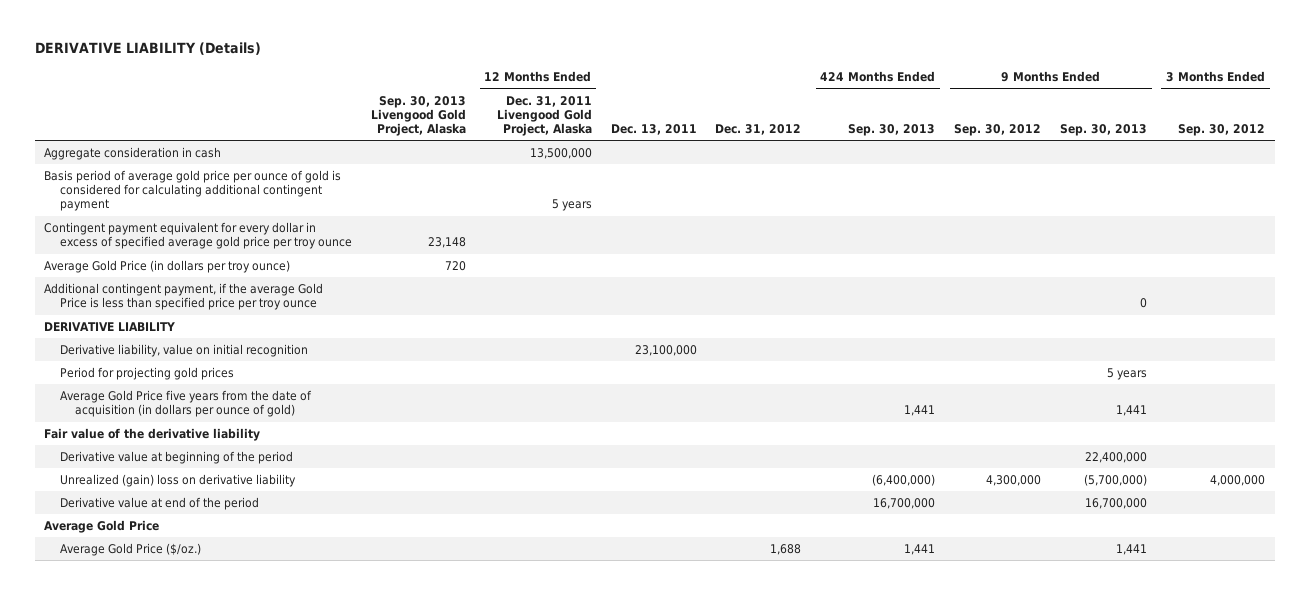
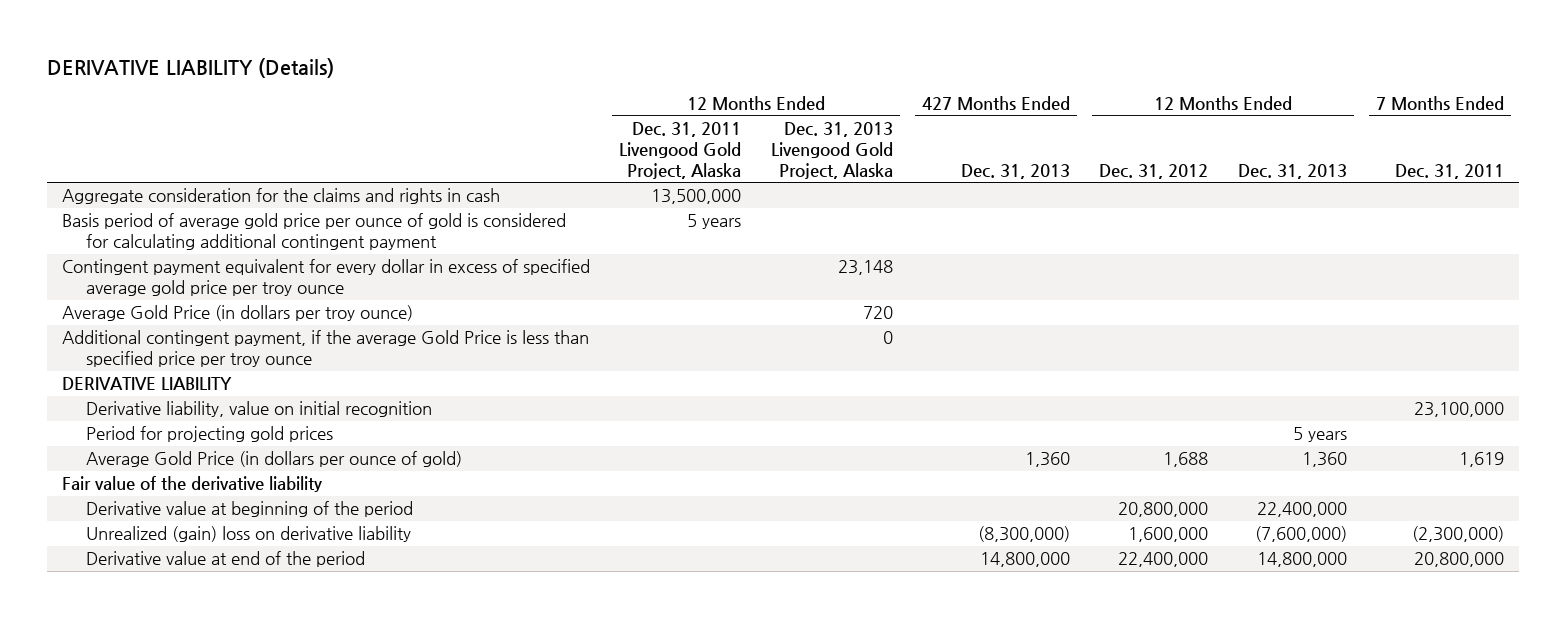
- | Sep. 30, 2013 Livengood Gold Project, Alaska | 12 Months Ended Dec. 31, 2011 Livengood Gold Project, Alaska | Dec. 13, 2011 | Dec. 31, 2012 | 424 Months Ended Sep. 30, 2013 | 9 Months Ended Sep. 30, 2012 | 9 Months Ended Sep. 30, 2013 | 3 Months Ended Sep. 30, 2012
+ | 12 Months Ended Dec. 31, 2011 Livengood Gold Project, Alaska | 12 Months Ended Dec. 31, 2013 Livengood Gold Project, Alaska | 427 Months Ended Dec. 31, 2013 | 12 Months Ended Dec. 31, 2012 | 12 Months Ended Dec. 31, 2013 | 7 Months Ended Dec. 31, 2011
- Aggregate consideration in cash | | 13,500,000 | | | | | |
+ Aggregate consideration for the claims and rights in cash | 13,500,000 | | | | |
- Average Gold Price five years from the date of acquisition (in dollars per ounce of gold) | | | | | 1,441 | | 1,441 |
+ Average Gold Price (in dollars per ounce of gold) | | | 1,360 | 1,688 | 1,360 | 1,619
- Average Gold Price
- Average Gold Price ($/oz.) | | | | 1,688 | 1,441 | | 1,441 |

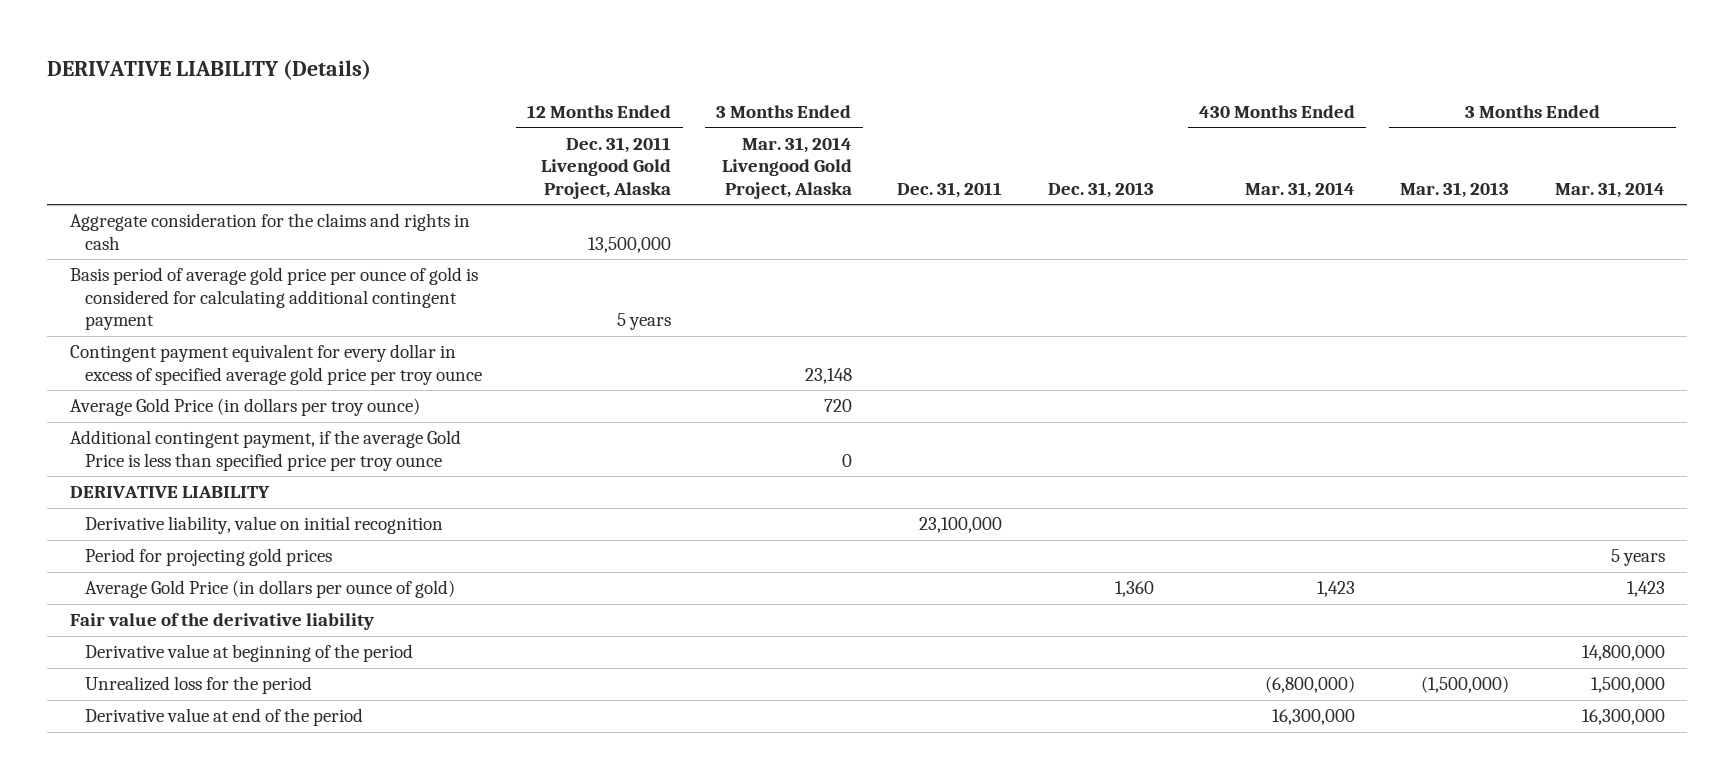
- | 12 Months Ended Dec. 31, 2011 Livengood Gold Project, Alaska | 12 Months Ended Dec. 31, 2013 Livengood Gold Project, Alaska | 427 Months Ended Dec. 31, 2013 | 12 Months Ended Dec. 31, 2012 | 12 Months Ended Dec. 31, 2013 | 7 Months Ended Dec. 31, 2011
+ | 12 Months Ended Dec. 31, 2011 Livengood Gold Project, Alaska | 3 Months Ended Mar. 31, 2014 Livengood Gold Project, Alaska | Dec. 31, 2011 | Dec. 31, 2013 | 430 Months Ended Mar. 31, 2014 | 3 Months Ended Mar. 31, 2013 | 3 Months Ended Mar. 31, 2014
- Unrealized (gain) loss on derivative liability | | | (8,300,000) | 1,600,000 | (7,600,000) | (2,300,000)
+ Unrealized loss for the period | | | | | (6,800,000) | (1,500,000) | 1,500,000

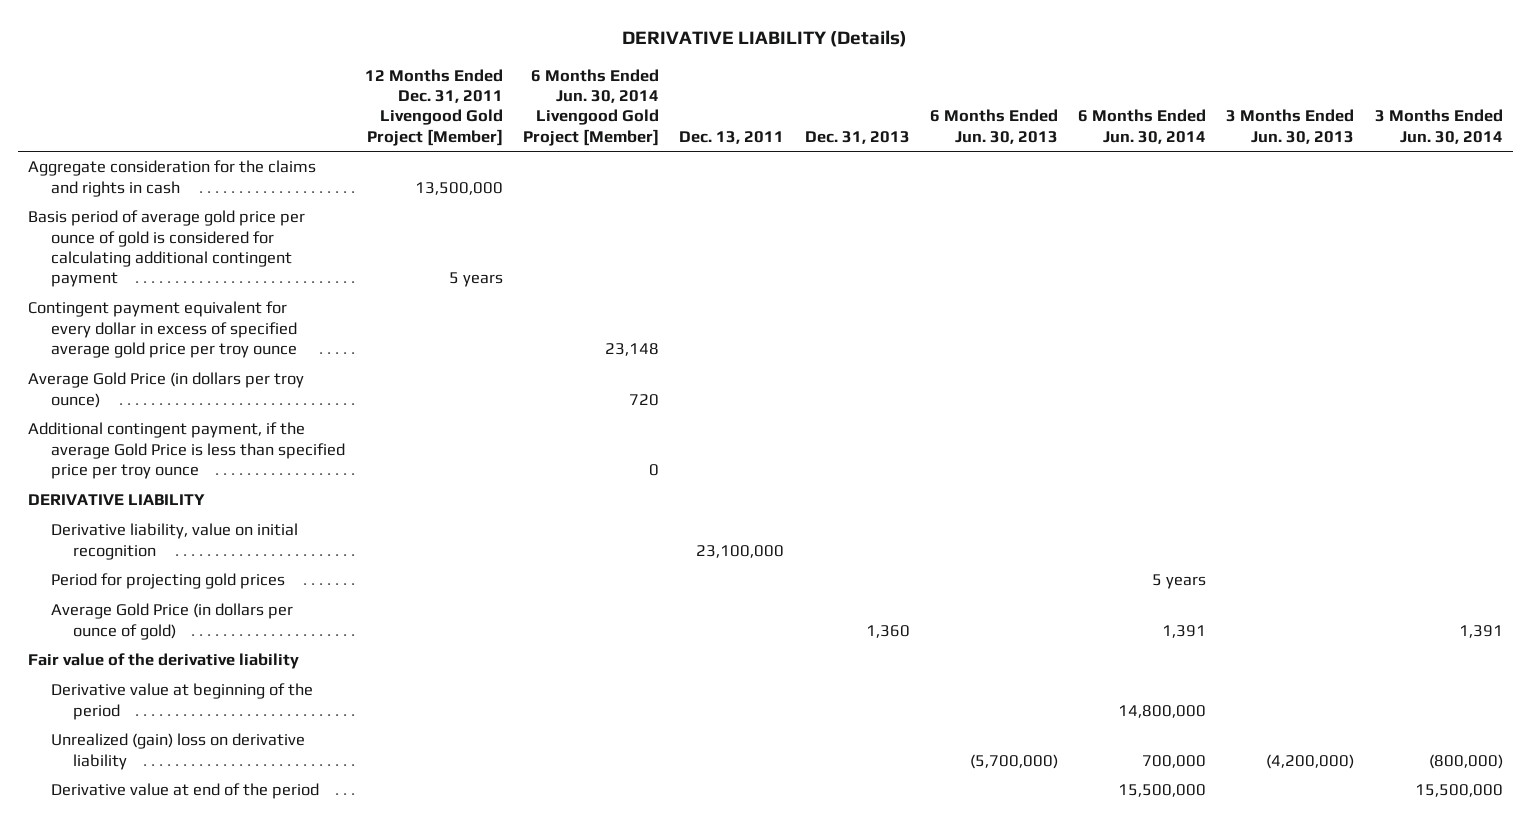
- | 12 Months Ended Dec. 31, 2011 Livengood Gold Project, Alaska | 3 Months Ended Mar. 31, 2014 Livengood Gold Project, Alaska | Dec. 31, 2011 | Dec. 31, 2013 | 430 Months Ended Mar. 31, 2014 | 3 Months Ended Mar. 31, 2013 | 3 Months Ended Mar. 31, 2014
+ | 12 Months Ended Dec. 31, 2011 Livengood Gold Project [Member] | 6 Months Ended Jun. 30, 2014 Livengood Gold Project [Member] | Dec. 13, 2011 | Dec. 31, 2013 | 6 Months Ended Jun. 30, 2013 | 6 Months Ended Jun. 30, 2014 | 3 Months Ended Jun. 30, 2013 | 3 Months Ended Jun. 30, 2014
- Unrealized loss for the period | | | | | (6,800,000) | (1,500,000) | 1,500,000
+ Unrealized (gain) loss on derivative liability | | | | | (5,700,000) | 700,000 | (4,200,000) | (800,000)

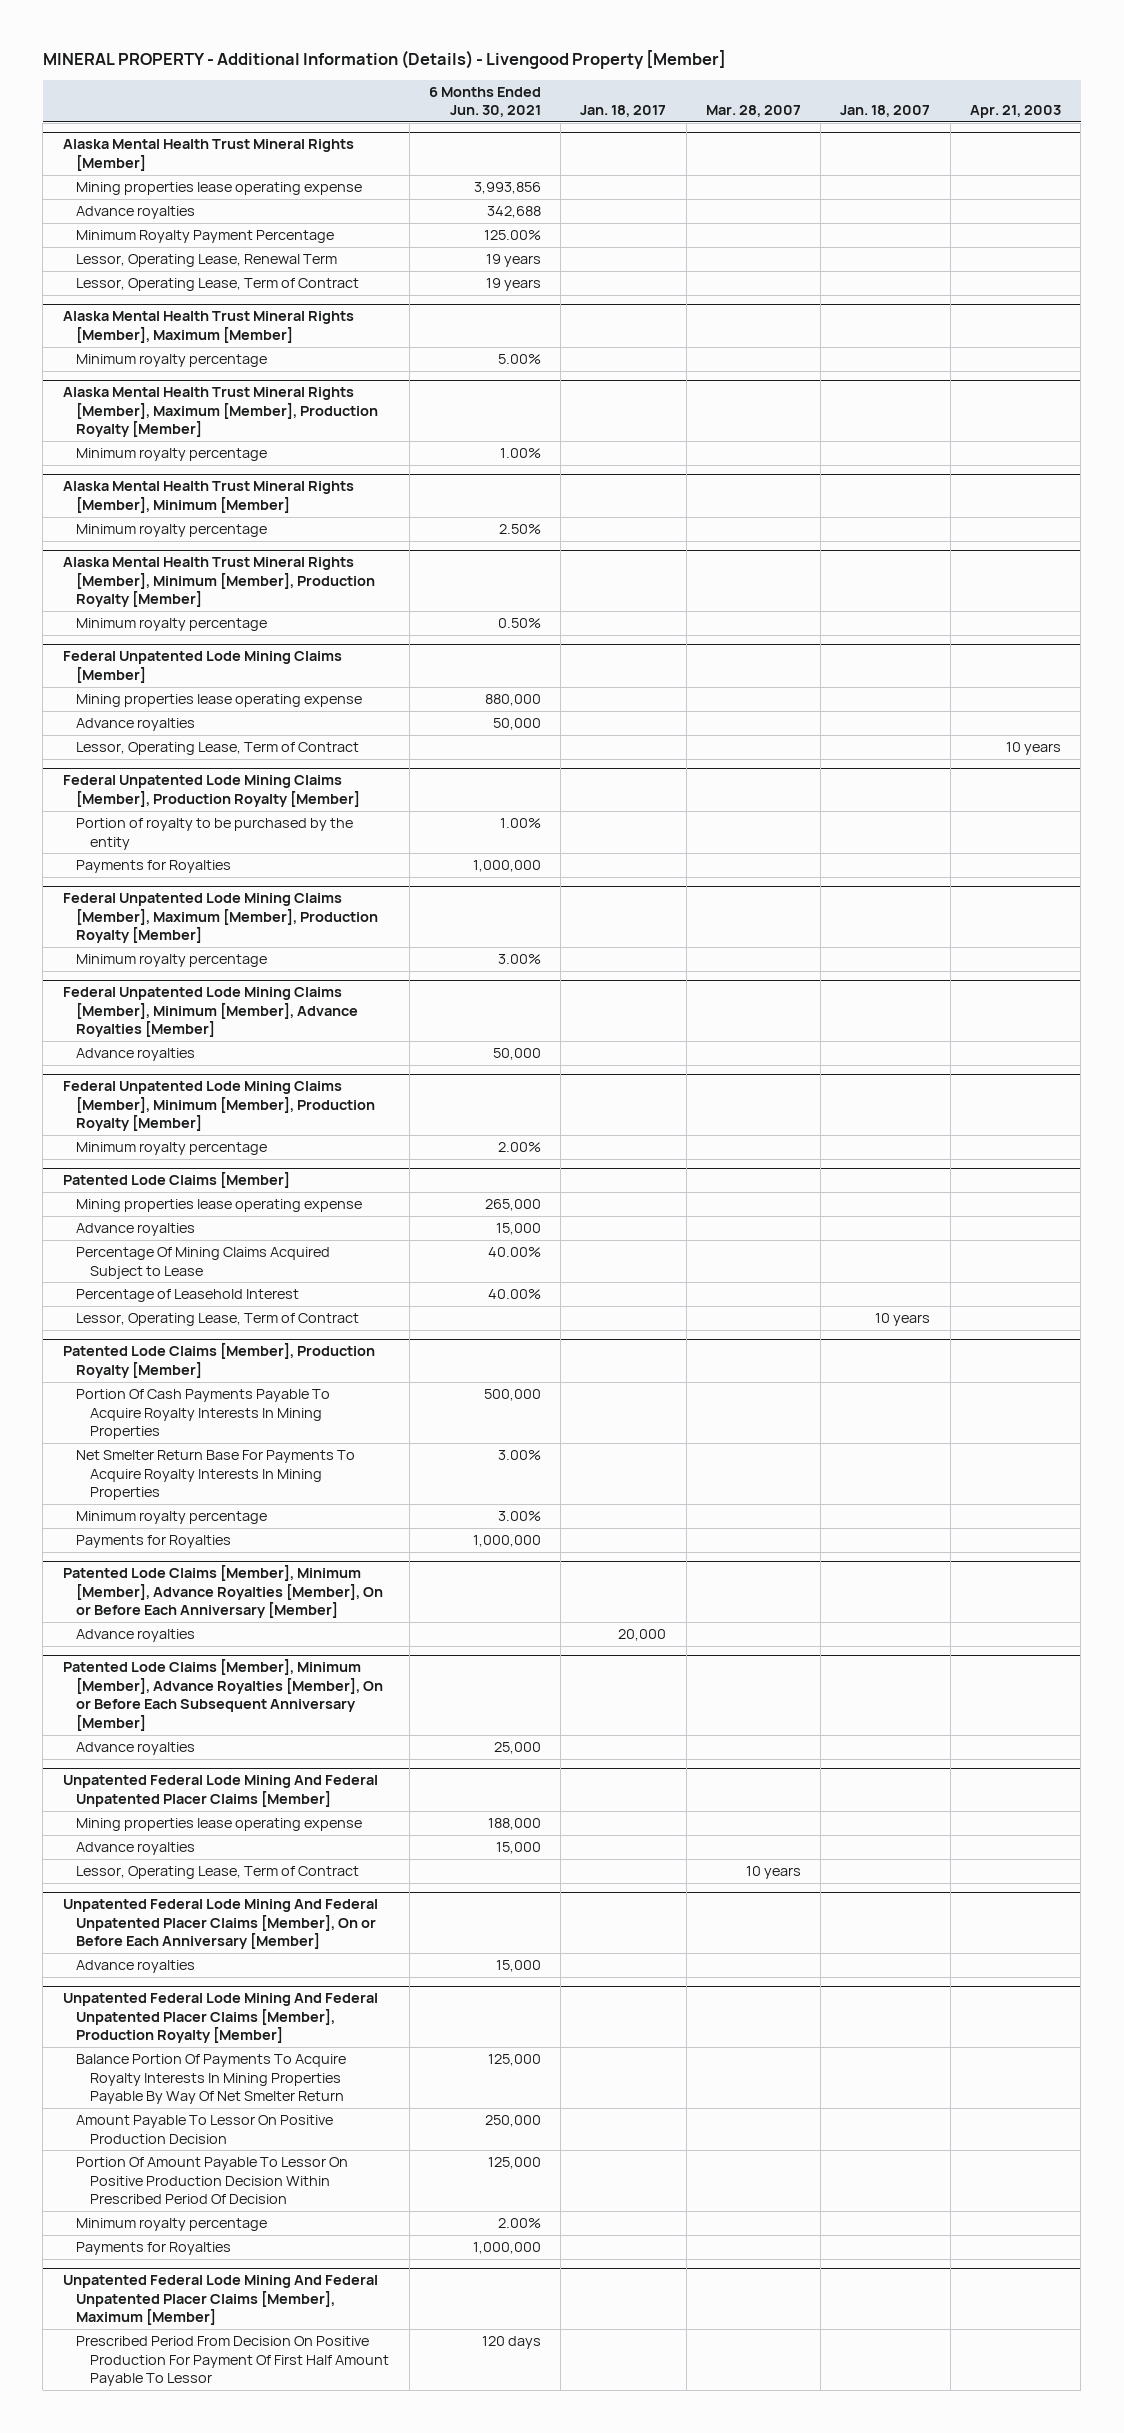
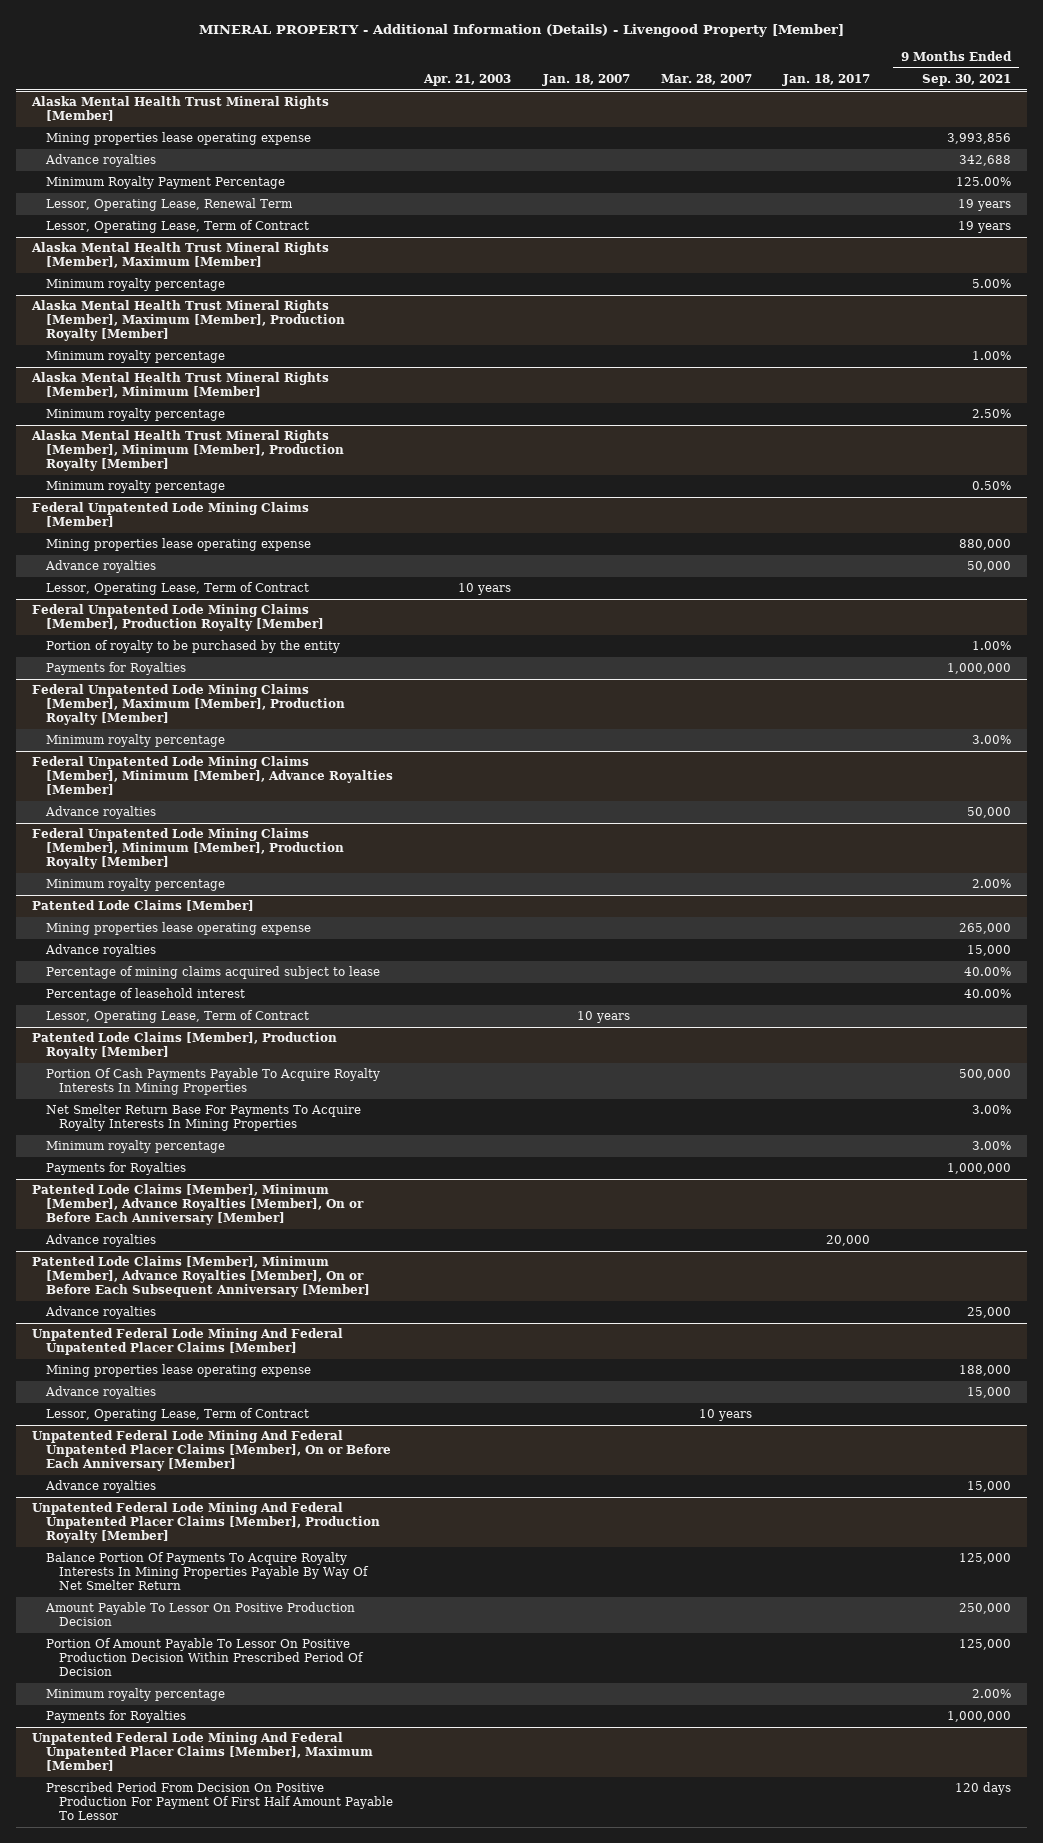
- | 6 Months Ended Jun. 30, 2021 | Jan. 18, 2017 | Mar. 28, 2007 | Jan. 18, 2007 | Apr. 21, 2003
+ | Apr. 21, 2003 | Jan. 18, 2007 | Mar. 28, 2007 | Jan. 18, 2017 | 9 Months Ended Sep. 30, 2021
@ Patented Lode Claims [Member]
- Percentage Of Mining Claims Acquired Subject to Lease | 40.00% | | | |
- Percentage of Leasehold Interest | 40.00% | | | |
+ Percentage of mining claims acquired subject to lease | | | | | 40.00%
+ Percentage of leasehold interest | | | | | 40.00%

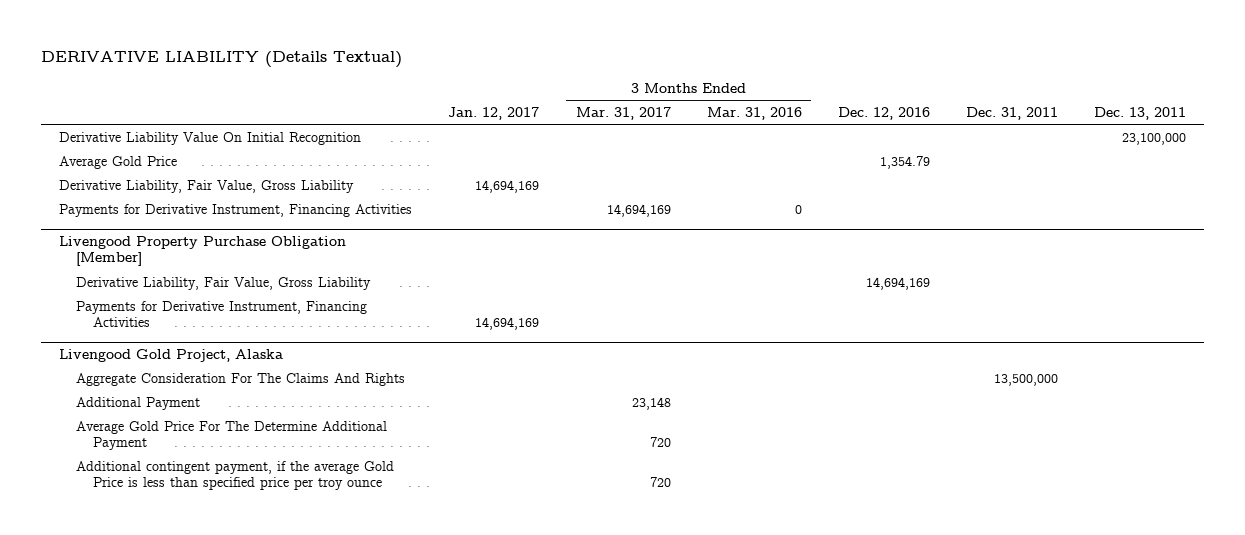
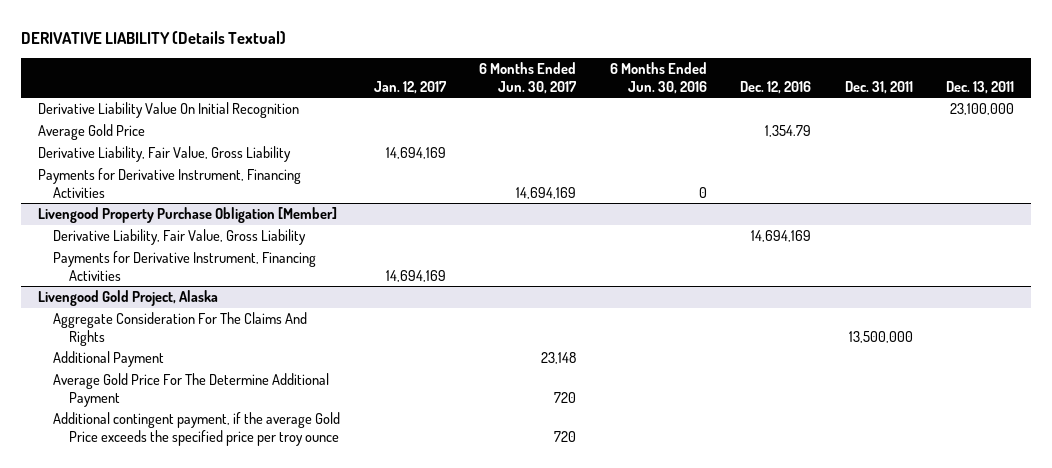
- | Jan. 12, 2017 | 3 Months Ended Mar. 31, 2017 | 3 Months Ended Mar. 31, 2016 | Dec. 12, 2016 | Dec. 31, 2011 | Dec. 13, 2011
+ | Jan. 12, 2017 | 6 Months Ended Jun. 30, 2017 | 6 Months Ended Jun. 30, 2016 | Dec. 12, 2016 | Dec. 31, 2011 | Dec. 13, 2011
@ Livengood Gold Project, Alaska
- Additional contingent payment, if the average Gold Price is less than specified price per troy ounce | | 720 | | | |
+ Additional contingent payment, if the average Gold Price exceeds the specified price per troy ounce | | 720 | | | |

